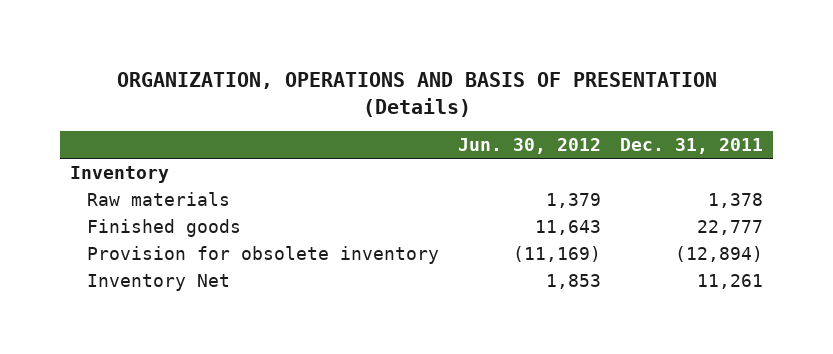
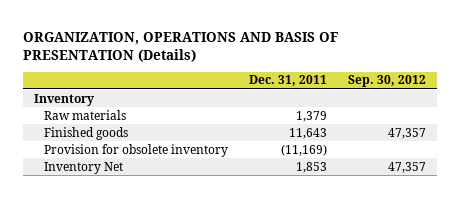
- | Jun. 30, 2012 | Dec. 31, 2011
+ | Dec. 31, 2011 | Sep. 30, 2012
- Raw materials | 1,379 | 1,378
- Finished goods | 11,643 | 22,777
- Provision for obsolete inventory | (11,169) | (12,894)
- Inventory Net | 1,853 | 11,261
+ Raw materials | 1,379 |
+ Finished goods | 11,643 | 47,357
+ Provision for obsolete inventory | (11,169) |
+ Inventory Net | 1,853 | 47,357

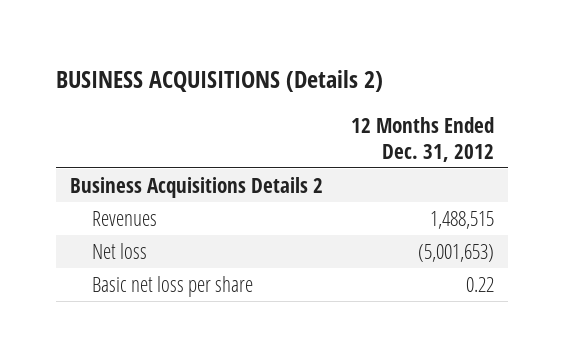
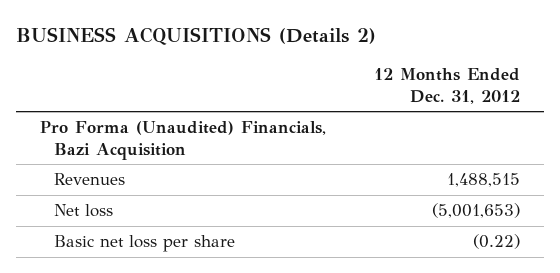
- Business Acquisitions Details 2
+ Pro Forma (Unaudited) Financials, Bazi Acquisition
- Basic net loss per share | 0.22
+ Basic net loss per share | (0.22)

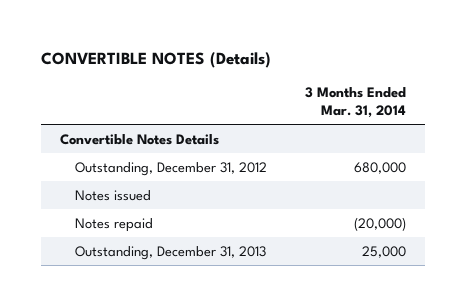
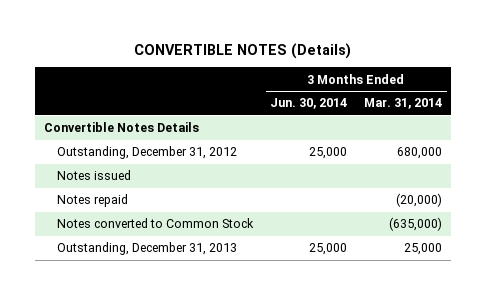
- | 3 Months Ended Mar. 31, 2014
+ | 3 Months Ended Jun. 30, 2014 | 3 Months Ended Mar. 31, 2014
+ Notes converted to Common Stock | | (635,000)

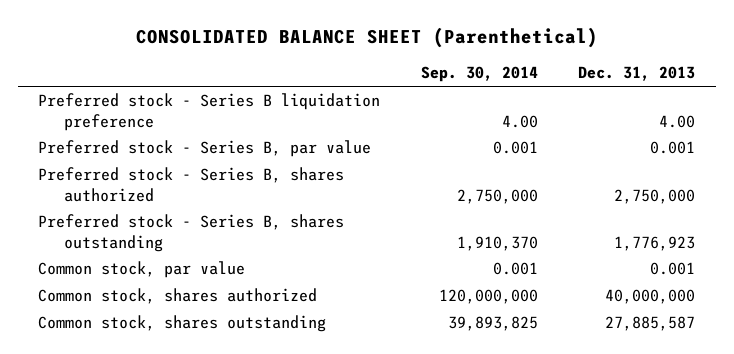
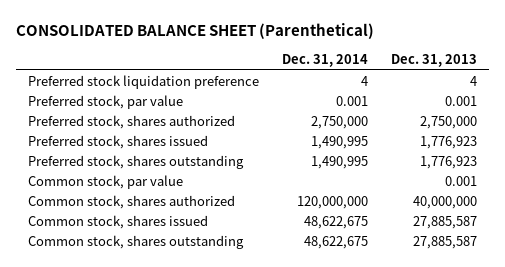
- | Sep. 30, 2014 | Dec. 31, 2013
+ | Dec. 31, 2014 | Dec. 31, 2013
- Preferred stock - Series B liquidation preference | 4.00 | 4.00
- Preferred stock - Series B, par value | 0.001 | 0.001
- Preferred stock - Series B, shares authorized | 2,750,000 | 2,750,000
- Preferred stock - Series B, shares outstanding | 1,910,370 | 1,776,923
+ Preferred stock liquidation preference | 4 | 4
+ Preferred stock, par value | 0.001 | 0.001
+ Preferred stock, shares authorized | 2,750,000 | 2,750,000
+ Preferred stock, shares issued | 1,490,995 | 1,776,923
+ Preferred stock, shares outstanding | 1,490,995 | 1,776,923
+ Common stock, shares issued | 48,622,675 | 27,885,587

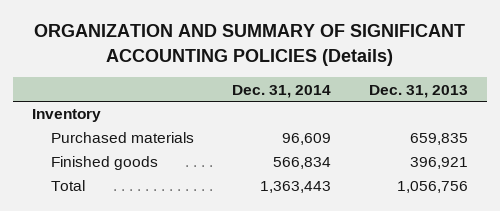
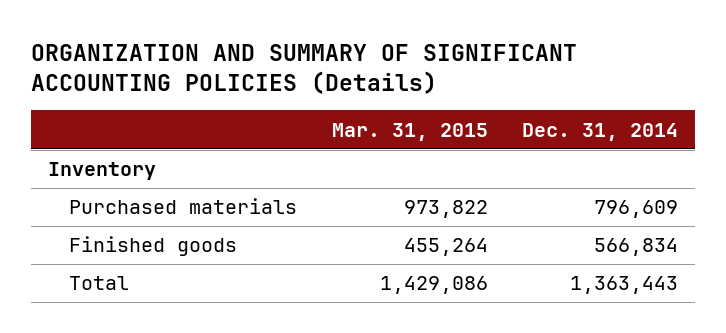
- | Dec. 31, 2014 | Dec. 31, 2013
+ | Mar. 31, 2015 | Dec. 31, 2014
- Purchased materials | 96,609 | 659,835
+ Purchased materials | 973,822 | 796,609

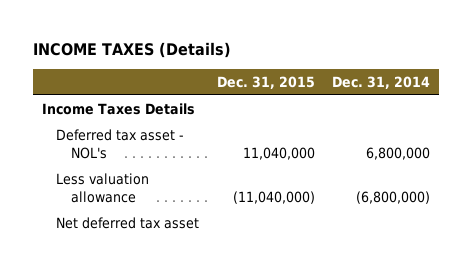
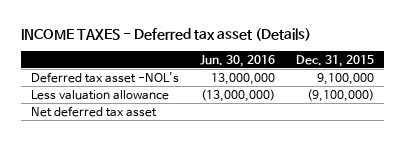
- INCOME TAXES (Details)
+ INCOME TAXES - Deferred tax asset (Details)
- | Dec. 31, 2015 | Dec. 31, 2014
+ | Jun. 30, 2016 | Dec. 31, 2015
- Income Taxes Details
- Deferred tax asset - NOL's | 11,040,000 | 6,800,000
- Less valuation allowance | (11,040,000) | (6,800,000)
+ Deferred tax asset -NOL's | 13,000,000 | 9,100,000
+ Less valuation allowance | (13,000,000) | (9,100,000)

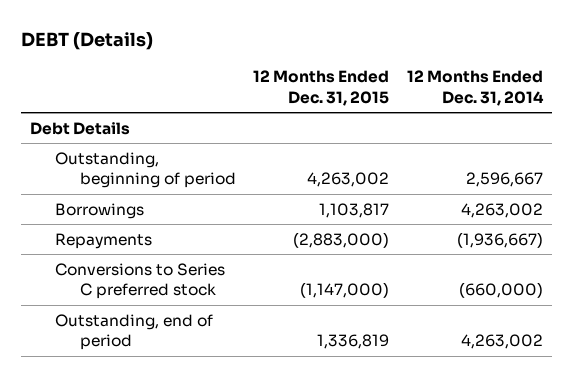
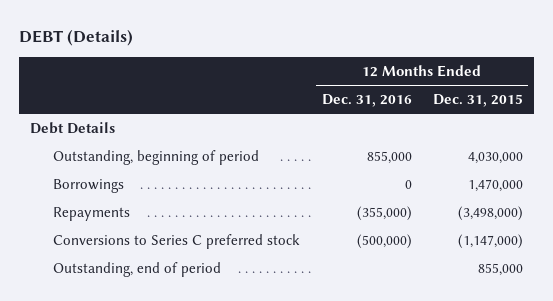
- | 12 Months Ended Dec. 31, 2015 | 12 Months Ended Dec. 31, 2014
+ | 12 Months Ended Dec. 31, 2016 | 12 Months Ended Dec. 31, 2015
- Outstanding, beginning of period | 4,263,002 | 2,596,667
- Borrowings | 1,103,817 | 4,263,002
- Repayments | (2,883,000) | (1,936,667)
+ Outstanding, beginning of period | 855,000 | 4,030,000
+ Borrowings | 0 | 1,470,000
+ Repayments | (355,000) | (3,498,000)
- Outstanding, end of period | 1,336,819 | 4,263,002
+ Outstanding, end of period | | 855,000

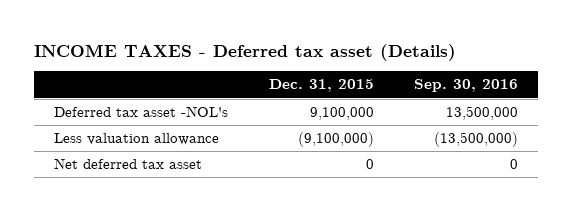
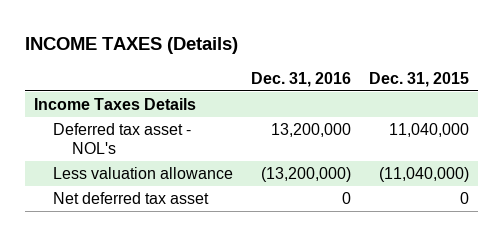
- INCOME TAXES - Deferred tax asset (Details)
+ INCOME TAXES (Details)
- | Dec. 31, 2015 | Sep. 30, 2016
+ | Dec. 31, 2016 | Dec. 31, 2015
- Deferred tax asset -NOL's | 9,100,000 | 13,500,000
- Less valuation allowance | (9,100,000) | (13,500,000)
+ Income Taxes Details
+ Deferred tax asset - NOL's | 13,200,000 | 11,040,000
+ Less valuation allowance | (13,200,000) | (11,040,000)

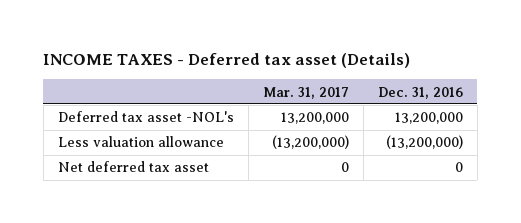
- INCOME TAXES (Details)
+ INCOME TAXES - Deferred tax asset (Details)
- | Dec. 31, 2016 | Dec. 31, 2015
+ | Mar. 31, 2017 | Dec. 31, 2016
- Income Taxes Details
- Deferred tax asset - NOL's | 13,200,000 | 11,040,000
+ Deferred tax asset -NOL's | 13,200,000 | 13,200,000

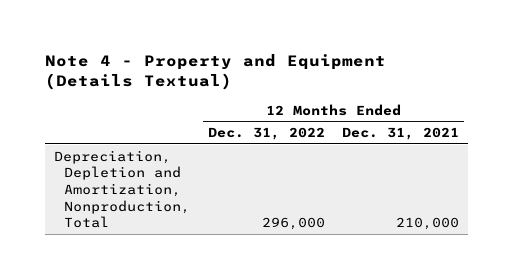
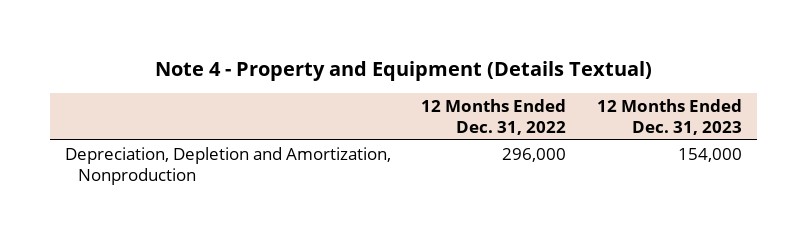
- | 12 Months Ended Dec. 31, 2022 | 12 Months Ended Dec. 31, 2021
+ | 12 Months Ended Dec. 31, 2022 | 12 Months Ended Dec. 31, 2023
- Depreciation, Depletion and Amortization, Nonproduction, Total | 296,000 | 210,000
+ Depreciation, Depletion and Amortization, Nonproduction | 296,000 | 154,000

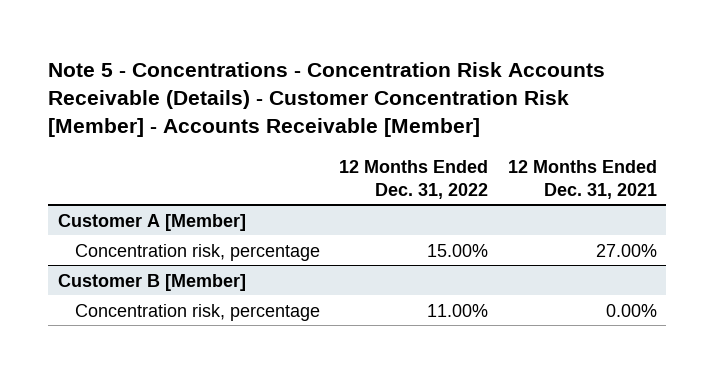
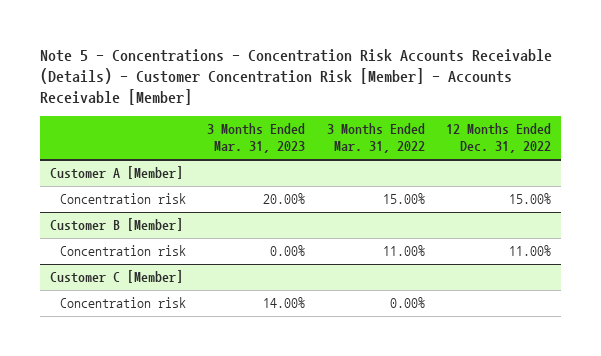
- | 12 Months Ended Dec. 31, 2022 | 12 Months Ended Dec. 31, 2021
+ | 3 Months Ended Mar. 31, 2023 | 3 Months Ended Mar. 31, 2022 | 12 Months Ended Dec. 31, 2022
@ Customer A [Member]
- Concentration risk, percentage | 15.00% | 27.00%
+ Concentration risk | 20.00% | 15.00% | 15.00%
@ Customer B [Member]
- Concentration risk, percentage | 11.00% | 0.00%
+ Concentration risk | 0.00% | 11.00% | 11.00%
+ Customer C [Member]
+ Concentration risk | 14.00% | 0.00% |

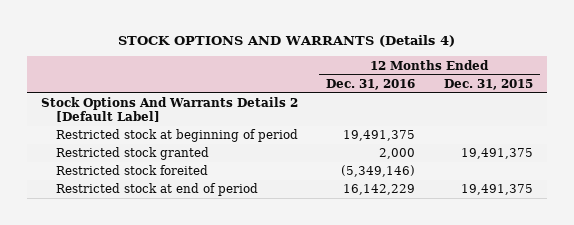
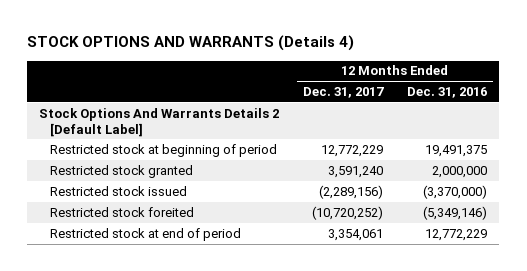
- | 12 Months Ended Dec. 31, 2016 | 12 Months Ended Dec. 31, 2015
+ | 12 Months Ended Dec. 31, 2017 | 12 Months Ended Dec. 31, 2016
- Restricted stock granted | 2,000 | 19,491,375
+ Restricted stock granted | 3,591,240 | 2,000,000
+ Restricted stock issued | (2,289,156) | (3,370,000)
- Restricted stock at end of period | 16,142,229 | 19,491,375
+ Restricted stock at end of period | 3,354,061 | 12,772,229

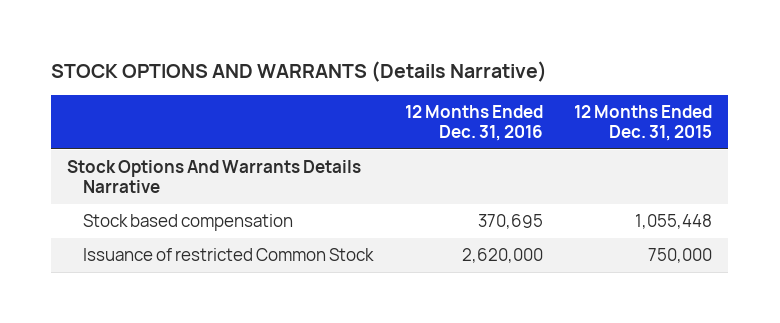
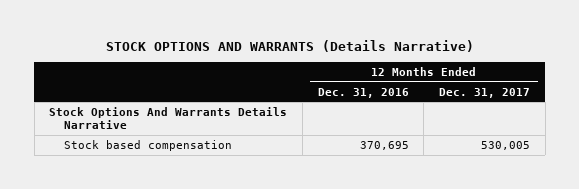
- | 12 Months Ended Dec. 31, 2016 | 12 Months Ended Dec. 31, 2015
+ | 12 Months Ended Dec. 31, 2016 | 12 Months Ended Dec. 31, 2017
- Issuance of restricted Common Stock | 2,620,000 | 750,000

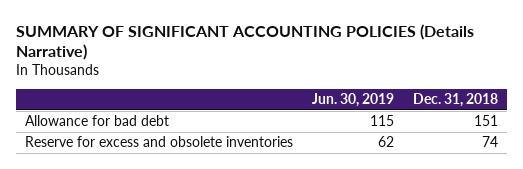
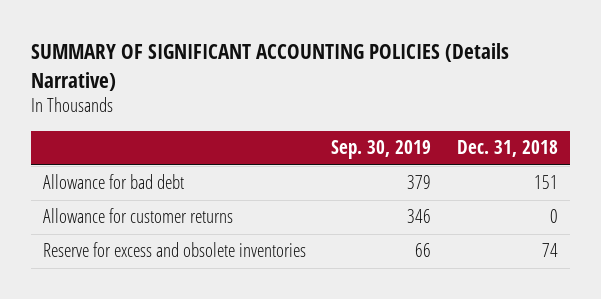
- | Jun. 30, 2019 | Dec. 31, 2018
+ | Sep. 30, 2019 | Dec. 31, 2018
+ Allowance for customer returns | 346 | 0

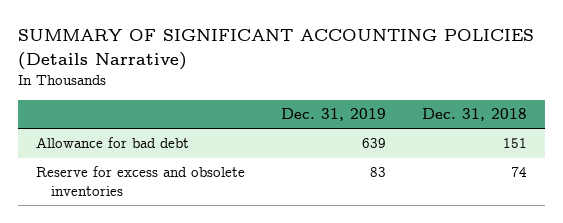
- | Sep. 30, 2019 | Dec. 31, 2018
+ | Dec. 31, 2019 | Dec. 31, 2018
- Allowance for customer returns | 346 | 0

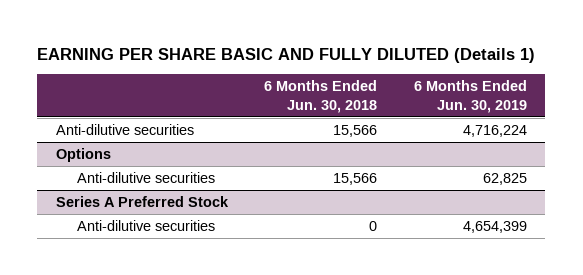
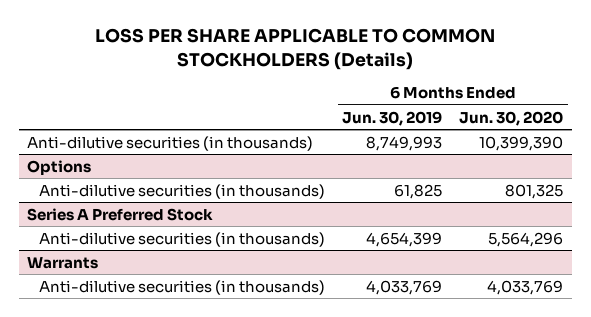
- EARNING PER SHARE BASIC AND FULLY DILUTED (Details 1)
+ LOSS PER SHARE APPLICABLE TO COMMON STOCKHOLDERS (Details)
- | 6 Months Ended Jun. 30, 2018 | 6 Months Ended Jun. 30, 2019
+ | 6 Months Ended Jun. 30, 2019 | 6 Months Ended Jun. 30, 2020
- Anti-dilutive securities | 15,566 | 4,716,224
+ Anti-dilutive securities (in thousands) | 8,749,993 | 10,399,390
@ Options
- Anti-dilutive securities | 15,566 | 62,825
+ Anti-dilutive securities (in thousands) | 61,825 | 801,325
@ Series A Preferred Stock
- Anti-dilutive securities | 0 | 4,654,399
+ Anti-dilutive securities (in thousands) | 4,654,399 | 5,564,296
+ Warrants
+ Anti-dilutive securities (in thousands) | 4,033,769 | 4,033,769

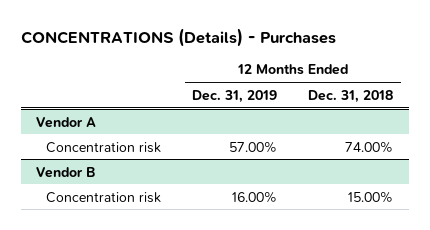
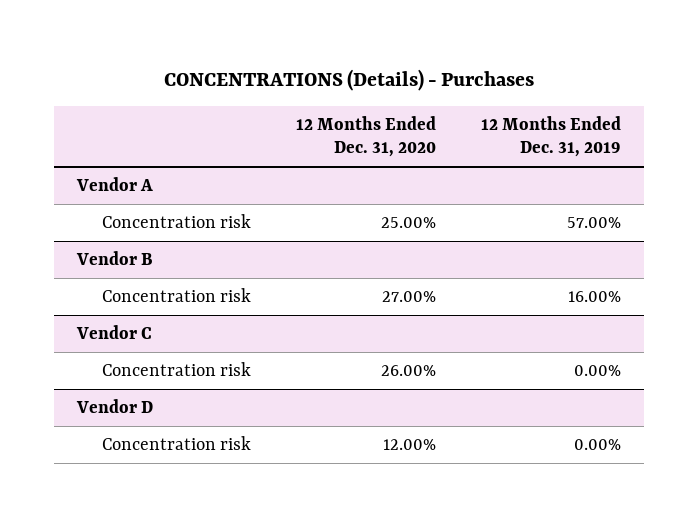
- | 12 Months Ended Dec. 31, 2019 | 12 Months Ended Dec. 31, 2018
+ | 12 Months Ended Dec. 31, 2020 | 12 Months Ended Dec. 31, 2019
+ Vendor C
+ Concentration risk | 26.00% | 0.00%
+ Vendor D
+ Concentration risk | 12.00% | 0.00%

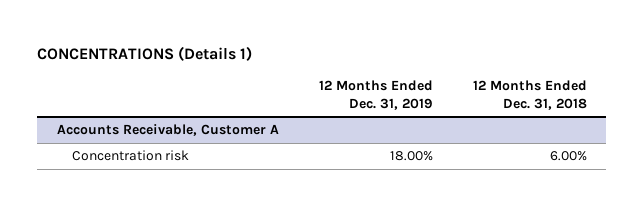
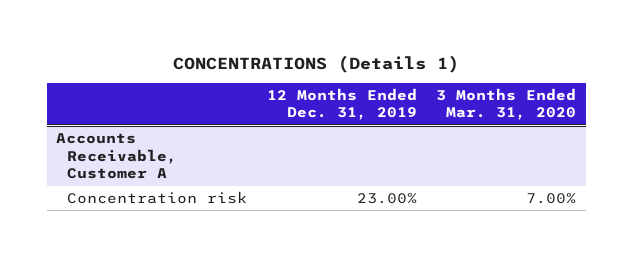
- | 12 Months Ended Dec. 31, 2019 | 12 Months Ended Dec. 31, 2018
+ | 12 Months Ended Dec. 31, 2019 | 3 Months Ended Mar. 31, 2020
@ Accounts Receivable, Customer A
- Concentration risk | 18.00% | 6.00%
+ Concentration risk | 23.00% | 7.00%

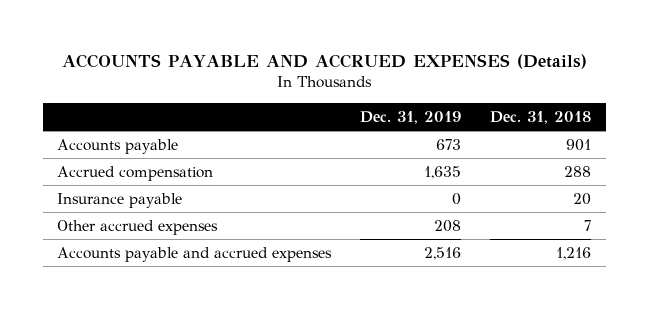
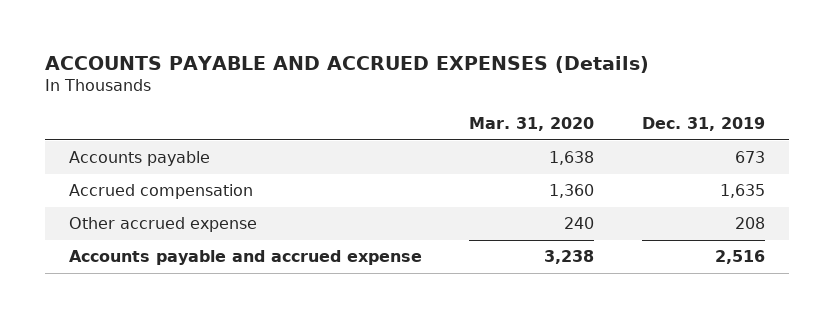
- | Dec. 31, 2019 | Dec. 31, 2018
+ | Mar. 31, 2020 | Dec. 31, 2019
- Insurance payable | 0 | 20
- Other accrued expenses | 208 | 7
- Accounts payable and accrued expenses | 2,516 | 1,216
+ Other accrued expense | 240 | 208
+ Accounts payable and accrued expense | 3,238 | 2,516

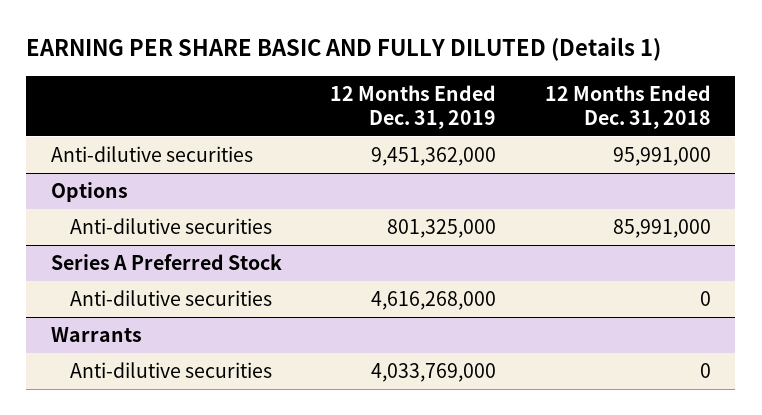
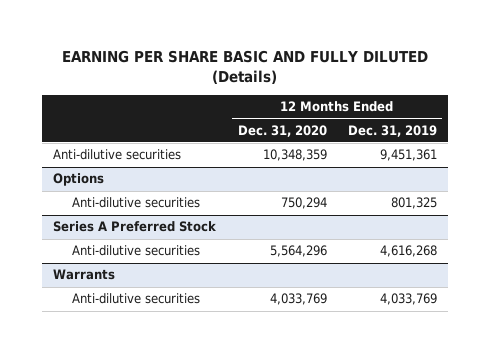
- EARNING PER SHARE BASIC AND FULLY DILUTED (Details 1)
+ EARNING PER SHARE BASIC AND FULLY DILUTED (Details)
- | 12 Months Ended Dec. 31, 2019 | 12 Months Ended Dec. 31, 2018
+ | 12 Months Ended Dec. 31, 2020 | 12 Months Ended Dec. 31, 2019
- Anti-dilutive securities | 9,451,362,000 | 95,991,000
+ Anti-dilutive securities | 10,348,359 | 9,451,361
@ Options
- Anti-dilutive securities | 801,325,000 | 85,991,000
+ Anti-dilutive securities | 750,294 | 801,325
@ Series A Preferred Stock
- Anti-dilutive securities | 4,616,268,000 | 0
+ Anti-dilutive securities | 5,564,296 | 4,616,268
@ Warrants
- Anti-dilutive securities | 4,033,769,000 | 0
+ Anti-dilutive securities | 4,033,769 | 4,033,769

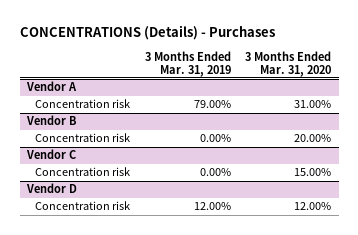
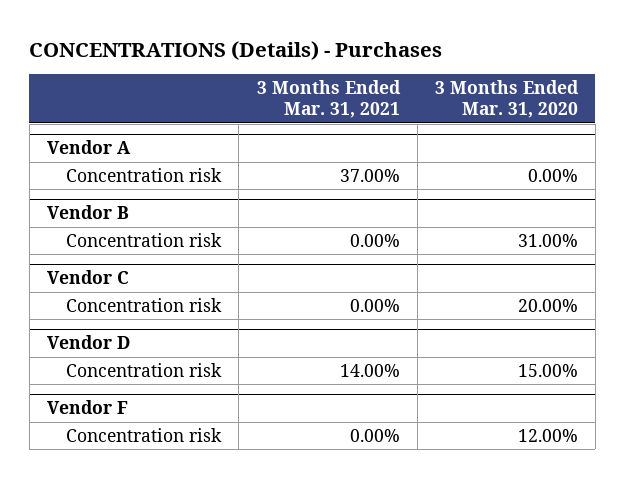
- | 3 Months Ended Mar. 31, 2019 | 3 Months Ended Mar. 31, 2020
+ | 3 Months Ended Mar. 31, 2021 | 3 Months Ended Mar. 31, 2020
@ Vendor A
- Concentration risk | 79.00% | 31.00%
+ Concentration risk | 37.00% | 0.00%
@ Vendor B
- Concentration risk | 0.00% | 20.00%
+ Concentration risk | 0.00% | 31.00%
@ Vendor C
- Concentration risk | 0.00% | 15.00%
+ Concentration risk | 0.00% | 20.00%
@ Vendor D
+ Concentration risk | 14.00% | 15.00%
+ Vendor F

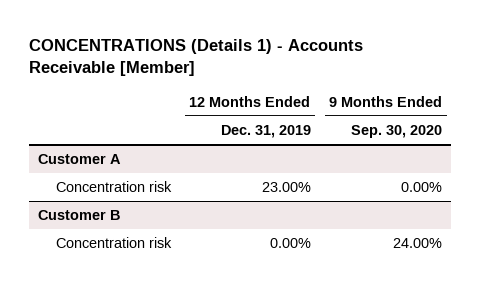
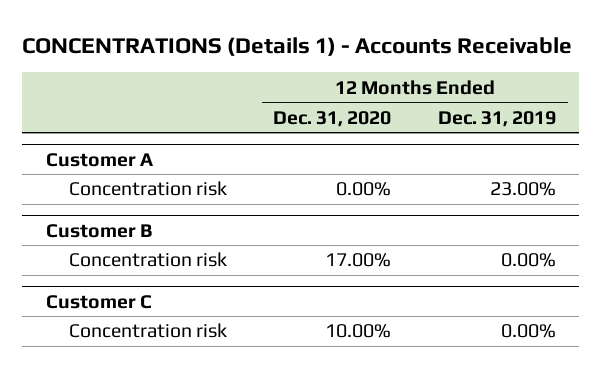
- CONCENTRATIONS (Details 1) - Accounts Receivable [Member]
+ CONCENTRATIONS (Details 1) - Accounts Receivable
- | 12 Months Ended Dec. 31, 2019 | 9 Months Ended Sep. 30, 2020
+ | 12 Months Ended Dec. 31, 2020 | 12 Months Ended Dec. 31, 2019
+ Customer C
+ Concentration risk | 10.00% | 0.00%

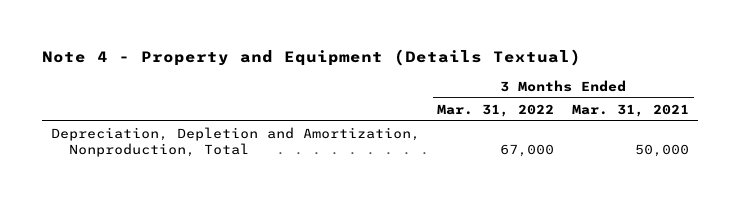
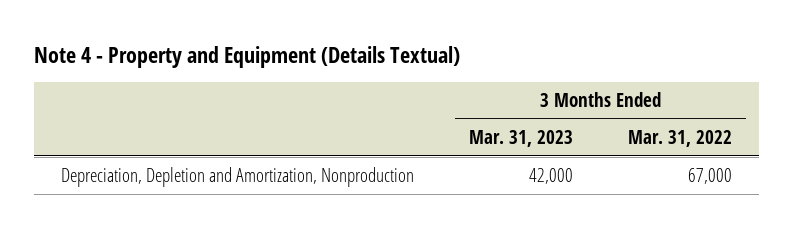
- | 3 Months Ended Mar. 31, 2022 | 3 Months Ended Mar. 31, 2021
+ | 3 Months Ended Mar. 31, 2023 | 3 Months Ended Mar. 31, 2022
- Depreciation, Depletion and Amortization, Nonproduction, Total | 67,000 | 50,000
+ Depreciation, Depletion and Amortization, Nonproduction | 42,000 | 67,000

